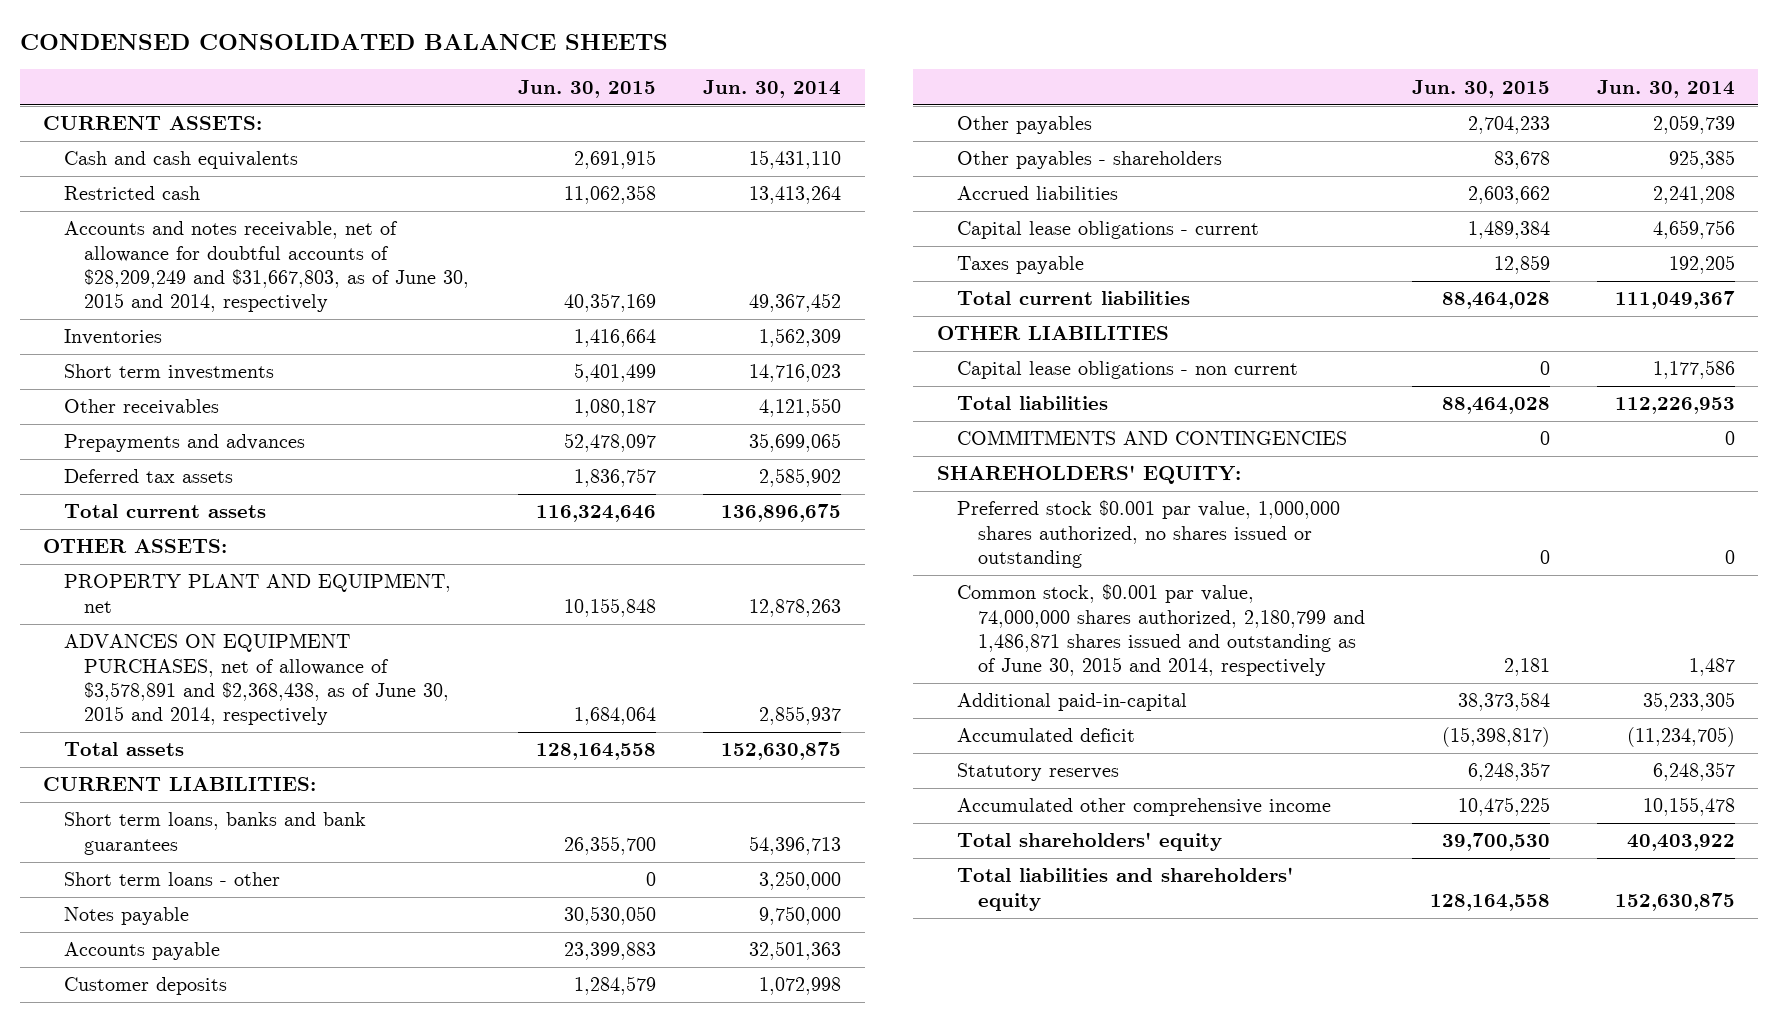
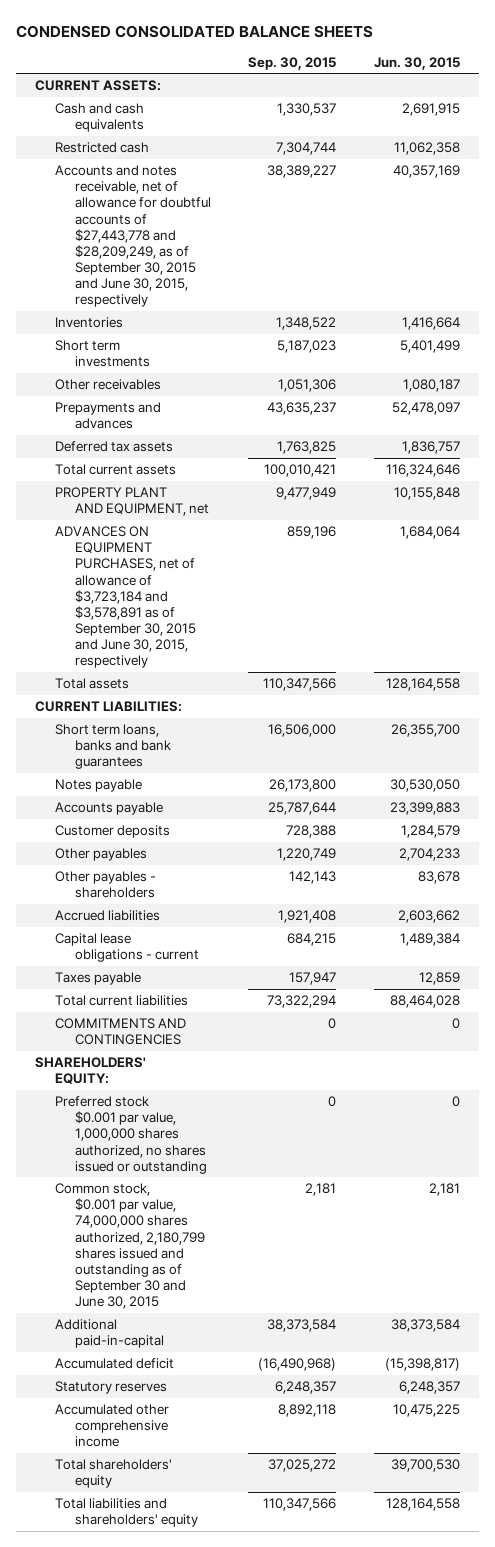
- | Jun. 30, 2015 | Jun. 30, 2014
+ | Sep. 30, 2015 | Jun. 30, 2015
- Accounts and notes receivable, net of allowance for doubtful accounts of $28,209,249 and $31,667,803, as of June 30, 2015 and 2014, respectively | 40,357,169 | 49,367,452
+ Accounts and notes receivable, net of allowance for doubtful accounts of $27,443,778 and $28,209,249, as of September 30, 2015 and June 30, 2015, respectively | 38,389,227 | 40,357,169
- OTHER ASSETS:
- ADVANCES ON EQUIPMENT PURCHASES, net of allowance of $3,578,891 and $2,368,438, as of June 30, 2015 and 2014, respectively | 1,684,064 | 2,855,937
+ ADVANCES ON EQUIPMENT PURCHASES, net of allowance of $3,723,184 and $3,578,891 as of September 30, 2015 and June 30, 2015, respectively | 859,196 | 1,684,064
- Short term loans - other | 0 | 3,250,000
- OTHER LIABILITIES
- Capital lease obligations - non current | 0 | 1,177,586
- Total liabilities | 88,464,028 | 112,226,953
- Common stock, $0.001 par value, 74,000,000 shares authorized, 2,180,799 and 1,486,871 shares issued and outstanding as of June 30, 2015 and 2014, respectively | 2,181 | 1,487
+ Common stock, $0.001 par value, 74,000,000 shares authorized, 2,180,799 shares issued and outstanding as of September 30 and June 30, 2015 | 2,181 | 2,181

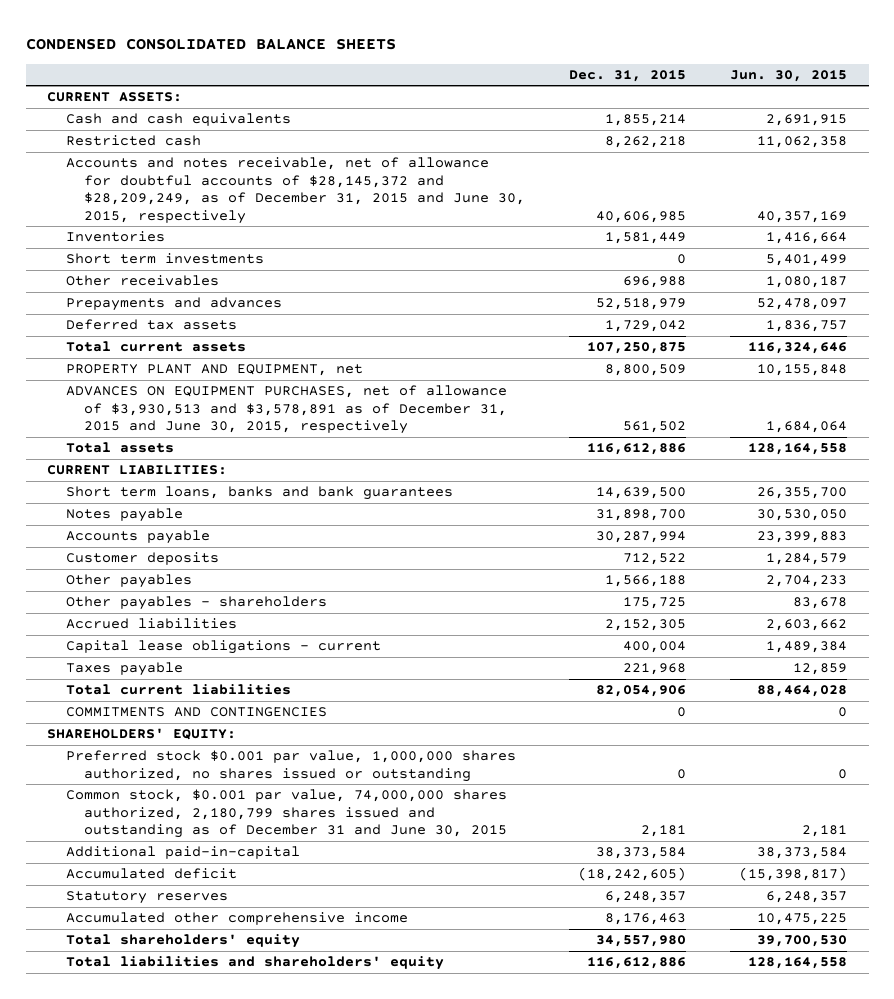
- | Sep. 30, 2015 | Jun. 30, 2015
+ | Dec. 31, 2015 | Jun. 30, 2015
- Accounts and notes receivable, net of allowance for doubtful accounts of $27,443,778 and $28,209,249, as of September 30, 2015 and June 30, 2015, respectively | 38,389,227 | 40,357,169
+ Accounts and notes receivable, net of allowance for doubtful accounts of $28,145,372 and $28,209,249, as of December 31, 2015 and June 30, 2015, respectively | 40,606,985 | 40,357,169
- ADVANCES ON EQUIPMENT PURCHASES, net of allowance of $3,723,184 and $3,578,891 as of September 30, 2015 and June 30, 2015, respectively | 859,196 | 1,684,064
+ ADVANCES ON EQUIPMENT PURCHASES, net of allowance of $3,930,513 and $3,578,891 as of December 31, 2015 and June 30, 2015, respectively | 561,502 | 1,684,064
- Common stock, $0.001 par value, 74,000,000 shares authorized, 2,180,799 shares issued and outstanding as of September 30 and June 30, 2015 | 2,181 | 2,181
+ Common stock, $0.001 par value, 74,000,000 shares authorized, 2,180,799 shares issued and outstanding as of December 31 and June 30, 2015 | 2,181 | 2,181

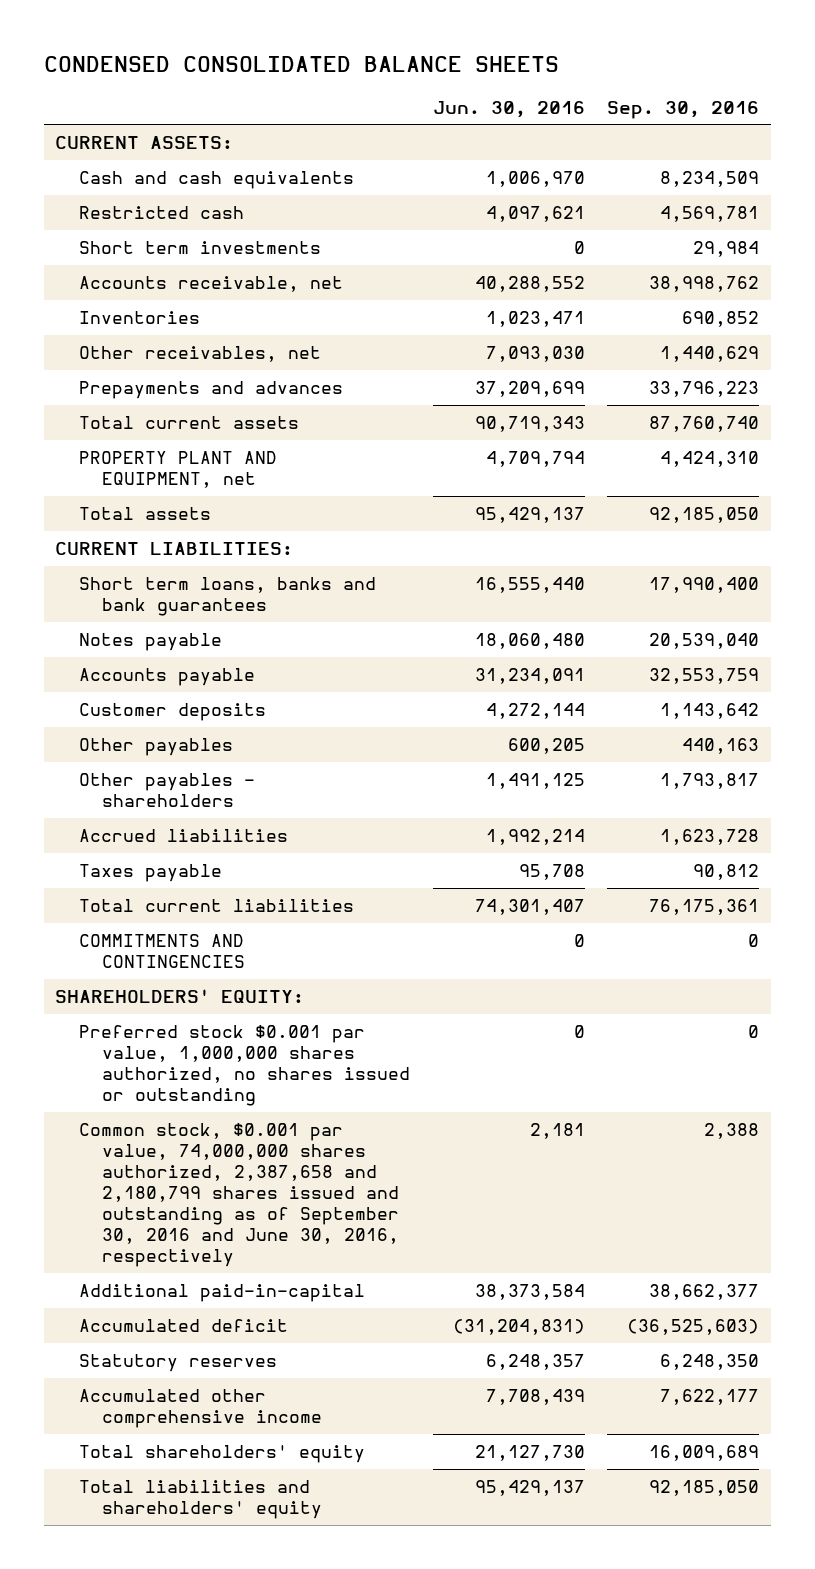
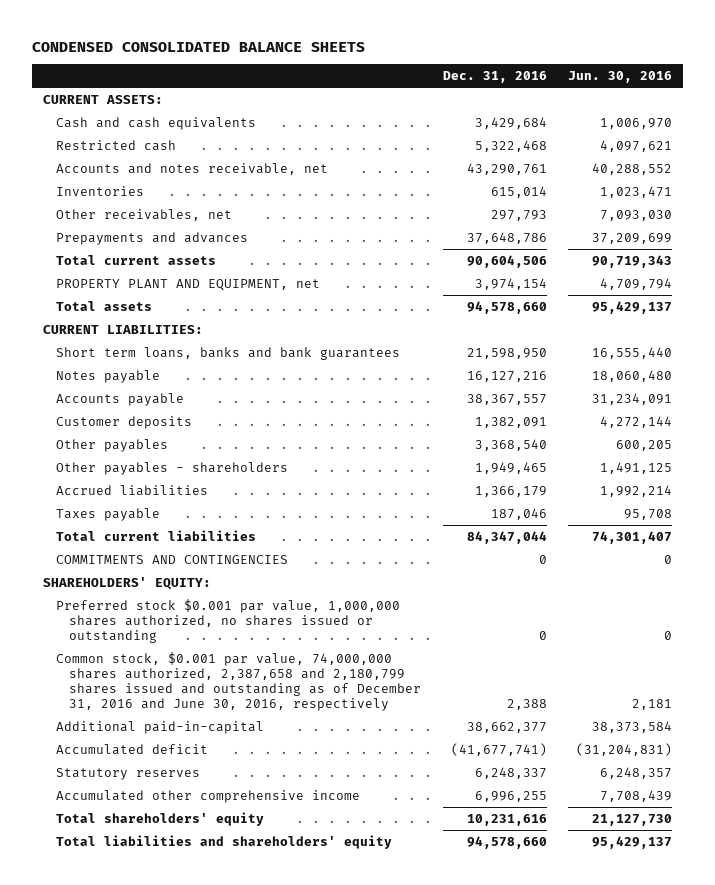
- | Jun. 30, 2016 | Sep. 30, 2016
+ | Dec. 31, 2016 | Jun. 30, 2016
- Short term investments | 0 | 29,984
- Accounts receivable, net | 40,288,552 | 38,998,762
+ Accounts and notes receivable, net | 43,290,761 | 40,288,552
- Common stock, $0.001 par value, 74,000,000 shares authorized, 2,387,658 and 2,180,799 shares issued and outstanding as of September 30, 2016 and June 30, 2016, respectively | 2,181 | 2,388
+ Common stock, $0.001 par value, 74,000,000 shares authorized, 2,387,658 and 2,180,799 shares issued and outstanding as of December 31, 2016 and June 30, 2016, respectively | 2,388 | 2,181

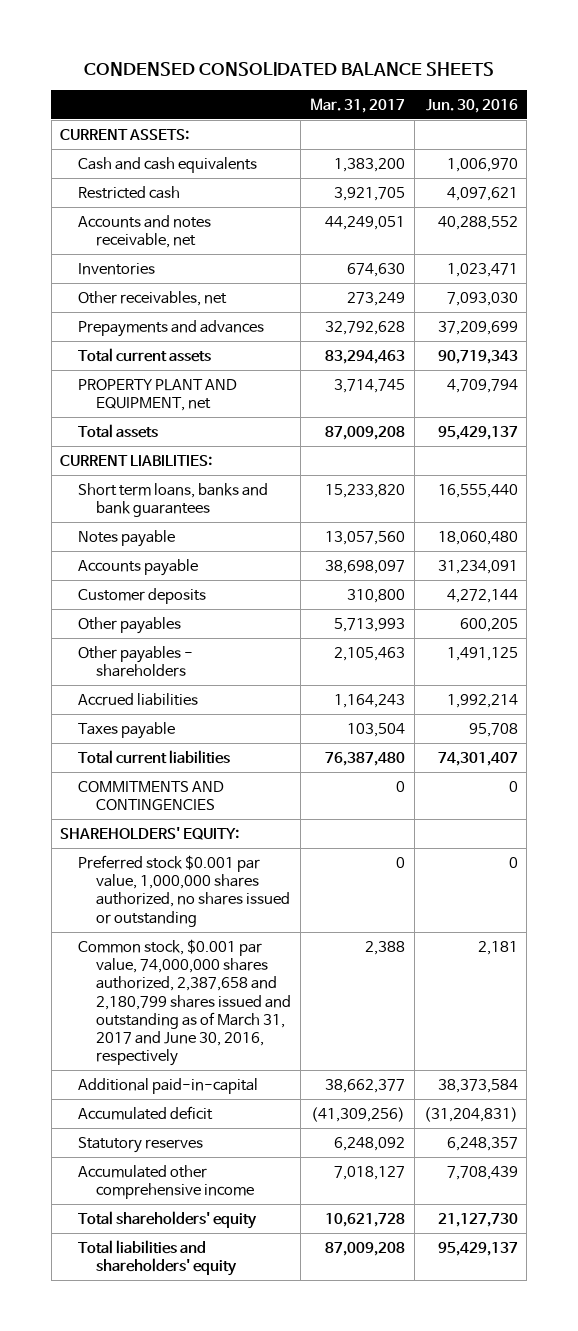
- | Dec. 31, 2016 | Jun. 30, 2016
+ | Mar. 31, 2017 | Jun. 30, 2016
- Common stock, $0.001 par value, 74,000,000 shares authorized, 2,387,658 and 2,180,799 shares issued and outstanding as of December 31, 2016 and June 30, 2016, respectively | 2,388 | 2,181
+ Common stock, $0.001 par value, 74,000,000 shares authorized, 2,387,658 and 2,180,799 shares issued and outstanding as of March 31, 2017 and June 30, 2016, respectively | 2,388 | 2,181

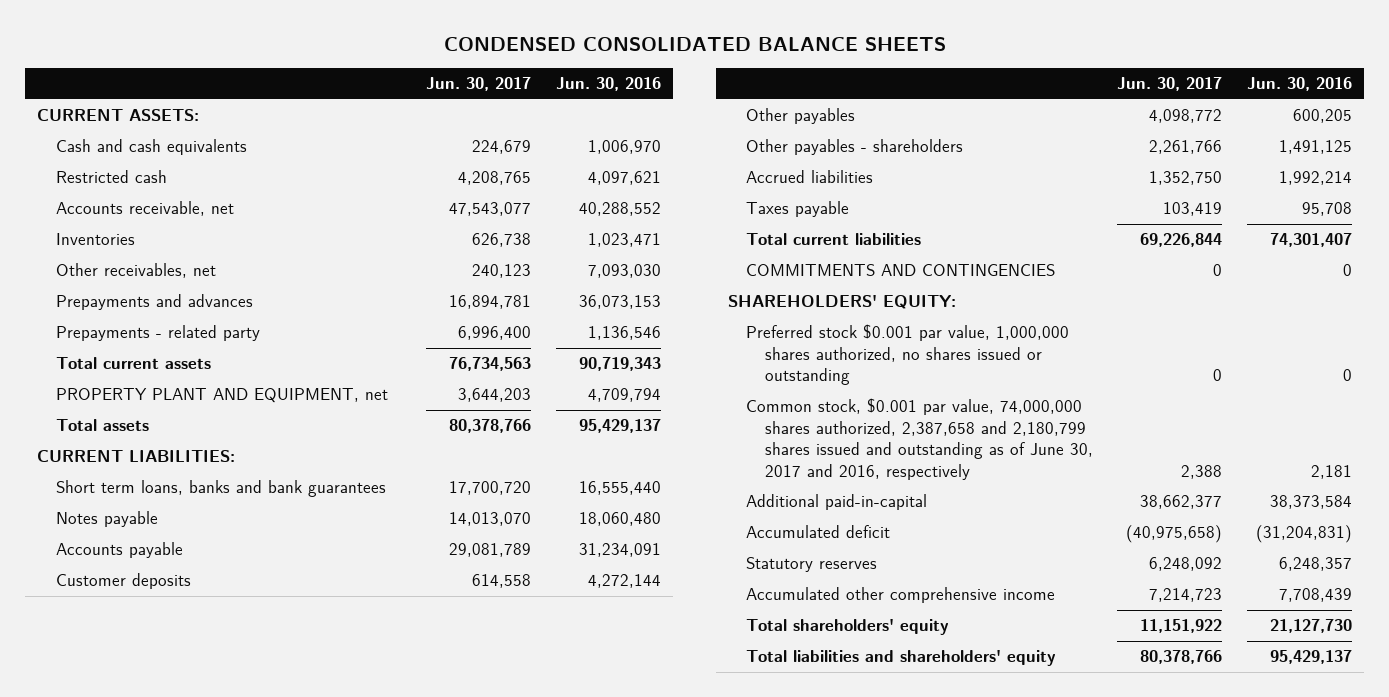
- | Mar. 31, 2017 | Jun. 30, 2016
+ | Jun. 30, 2017 | Jun. 30, 2016
- Accounts and notes receivable, net | 44,249,051 | 40,288,552
+ Accounts receivable, net | 47,543,077 | 40,288,552
- Prepayments and advances | 32,792,628 | 37,209,699
+ Prepayments and advances | 16,894,781 | 36,073,153
+ Prepayments - related party | 6,996,400 | 1,136,546
- Common stock, $0.001 par value, 74,000,000 shares authorized, 2,387,658 and 2,180,799 shares issued and outstanding as of March 31, 2017 and June 30, 2016, respectively | 2,388 | 2,181
+ Common stock, $0.001 par value, 74,000,000 shares authorized, 2,387,658 and 2,180,799 shares issued and outstanding as of June 30, 2017 and 2016, respectively | 2,388 | 2,181

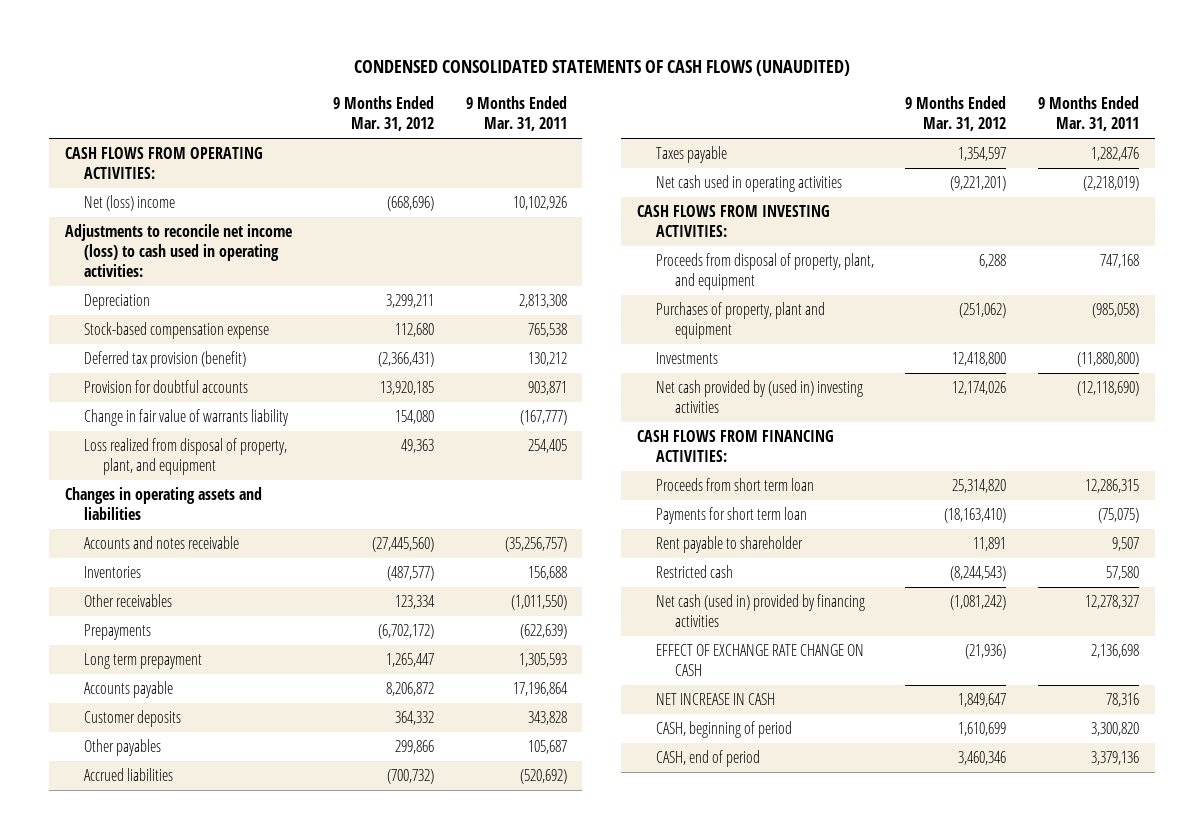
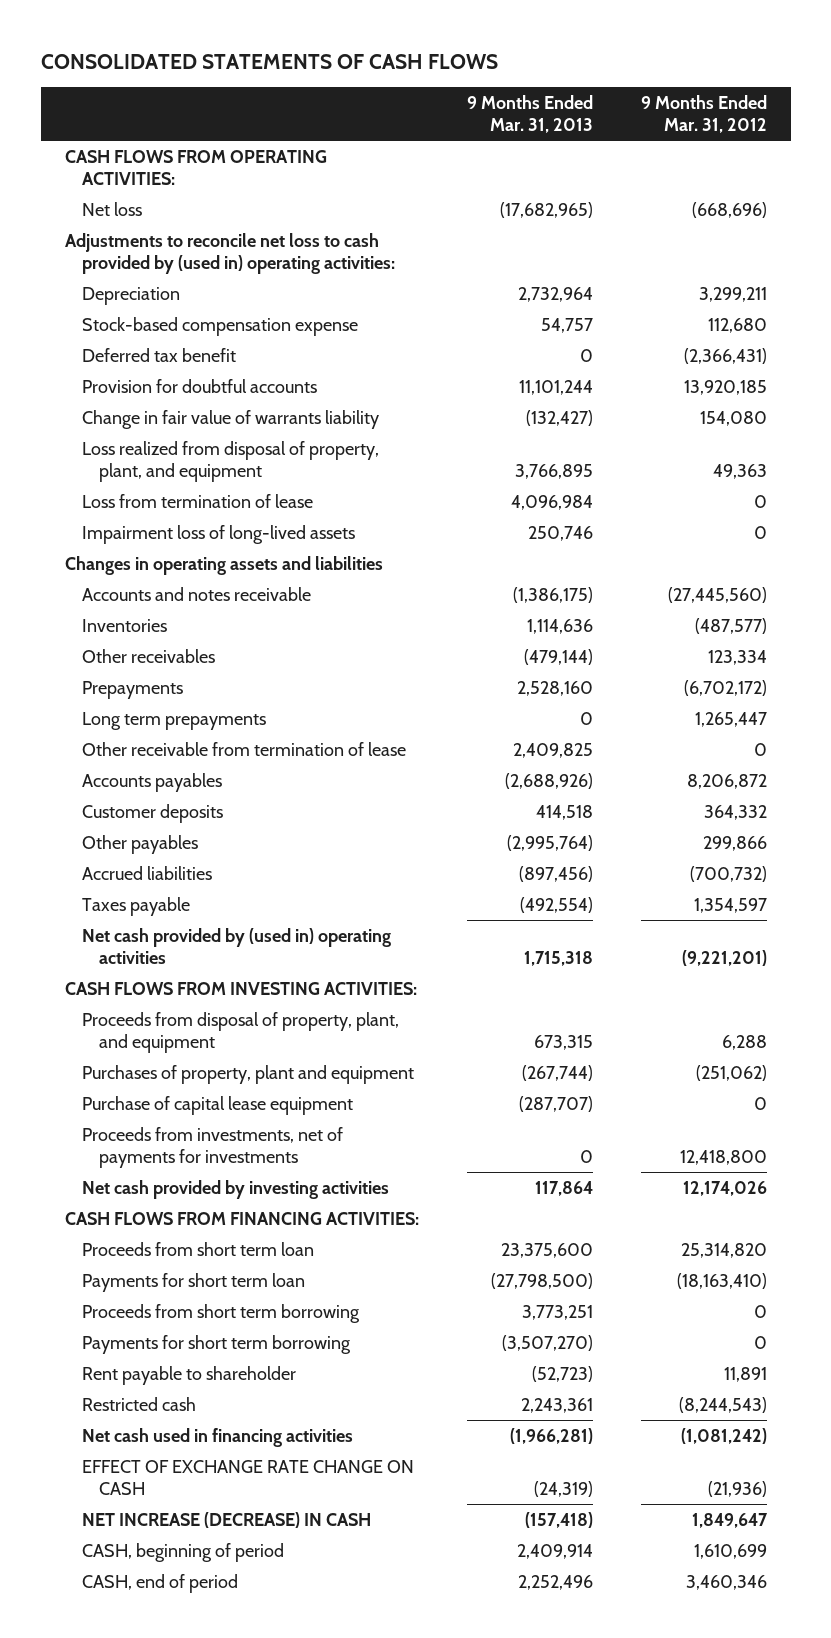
- CONDENSED CONSOLIDATED STATEMENTS OF CASH FLOWS (UNAUDITED)
+ CONSOLIDATED STATEMENTS OF CASH FLOWS
- | 9 Months Ended Mar. 31, 2012 | 9 Months Ended Mar. 31, 2011
+ | 9 Months Ended Mar. 31, 2013 | 9 Months Ended Mar. 31, 2012
- Net (loss) income | (668,696) | 10,102,926
- Adjustments to reconcile net income (loss) to cash used in operating activities:
+ Net loss | (17,682,965) | (668,696)
+ Adjustments to reconcile net loss to cash provided by (used in) operating activities:
- Deferred tax provision (benefit) | (2,366,431) | 130,212
+ Deferred tax benefit | 0 | (2,366,431)
+ Loss from termination of lease | 4,096,984 | 0
+ Impairment loss of long-lived assets | 250,746 | 0
- Long term prepayment | 1,265,447 | 1,305,593
- Accounts payable | 8,206,872 | 17,196,864
+ Long term prepayments | 0 | 1,265,447
+ Other receivable from termination of lease | 2,409,825 | 0
+ Accounts payables | (2,688,926) | 8,206,872
- Net cash used in operating activities | (9,221,201) | (2,218,019)
+ Net cash provided by (used in) operating activities | 1,715,318 | (9,221,201)
- Investments | 12,418,800 | (11,880,800)
- Net cash provided by (used in) investing activities | 12,174,026 | (12,118,690)
+ Purchase of capital lease equipment | (287,707) | 0
+ Proceeds from investments, net of payments for investments | 0 | 12,418,800
+ Net cash provided by investing activities | 117,864 | 12,174,026
+ Proceeds from short term borrowing | 3,773,251 | 0
+ Payments for short term borrowing | (3,507,270) | 0
- Net cash (used in) provided by financing activities | (1,081,242) | 12,278,327
+ Net cash used in financing activities | (1,966,281) | (1,081,242)
- NET INCREASE IN CASH | 1,849,647 | 78,316
+ NET INCREASE (DECREASE) IN CASH | (157,418) | 1,849,647

